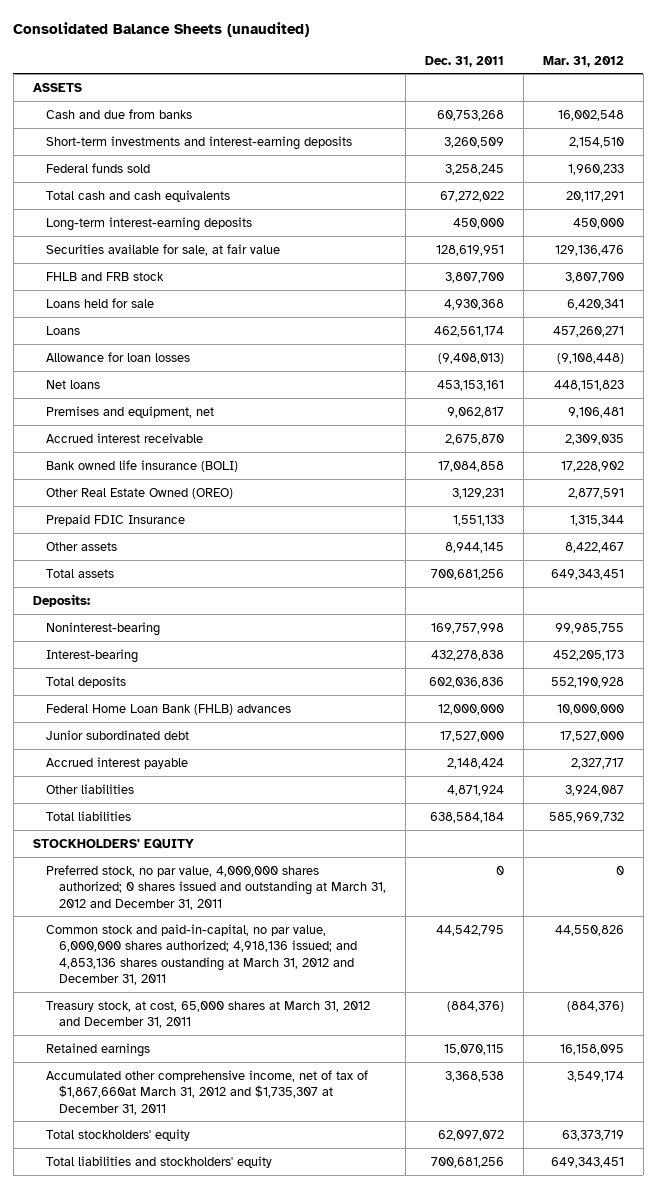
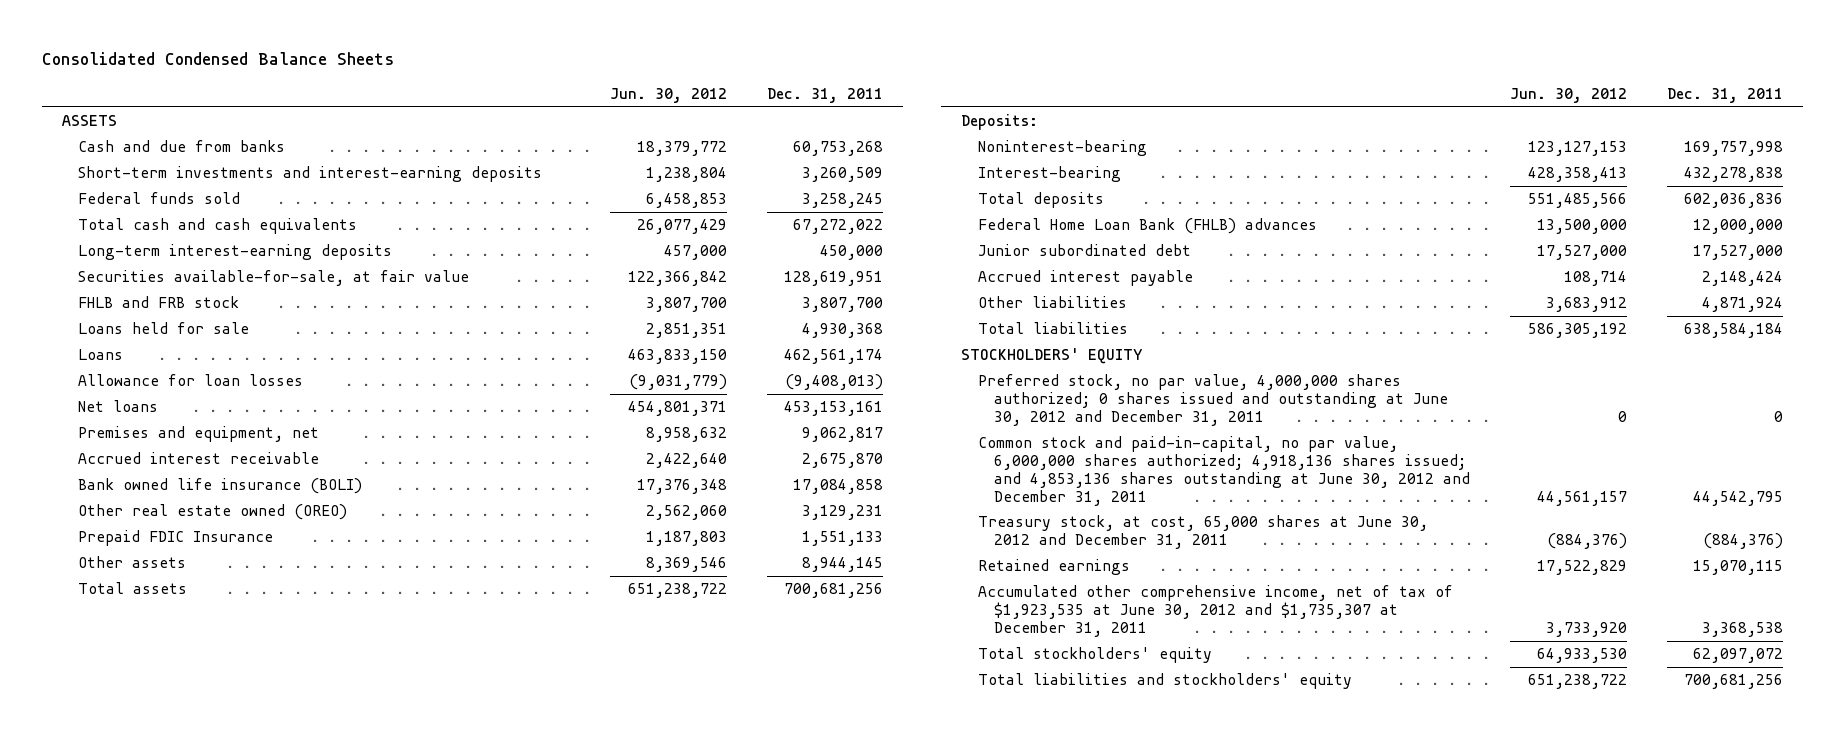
- Consolidated Balance Sheets (unaudited)
+ Consolidated Condensed Balance Sheets
- | Dec. 31, 2011 | Mar. 31, 2012
+ | Jun. 30, 2012 | Dec. 31, 2011
- Securities available for sale, at fair value | 128,619,951 | 129,136,476
+ Securities available-for-sale, at fair value | 122,366,842 | 128,619,951
- Other Real Estate Owned (OREO) | 3,129,231 | 2,877,591
+ Other real estate owned (OREO) | 2,562,060 | 3,129,231
- Preferred stock, no par value, 4,000,000 shares authorized; 0 shares issued and outstanding at March 31, 2012 and December 31, 2011 | 0 | 0
- Common stock and paid-in-capital, no par value, 6,000,000 shares authorized; 4,918,136 issued; and 4,853,136 shares oustanding at March 31, 2012 and December 31, 2011 | 44,542,795 | 44,550,826
- Treasury stock, at cost, 65,000 shares at March 31, 2012 and December 31, 2011 | (884,376) | (884,376)
+ Preferred stock, no par value, 4,000,000 shares authorized; 0 shares issued and outstanding at June 30, 2012 and December 31, 2011 | 0 | 0
+ Common stock and paid-in-capital, no par value, 6,000,000 shares authorized; 4,918,136 shares issued; and 4,853,136 shares outstanding at June 30, 2012 and December 31, 2011 | 44,561,157 | 44,542,795
+ Treasury stock, at cost, 65,000 shares at June 30, 2012 and December 31, 2011 | (884,376) | (884,376)
- Accumulated other comprehensive income, net of tax of $1,867,660at March 31, 2012 and $1,735,307 at December 31, 2011 | 3,368,538 | 3,549,174
+ Accumulated other comprehensive income, net of tax of $1,923,535 at June 30, 2012 and $1,735,307 at December 31, 2011 | 3,733,920 | 3,368,538

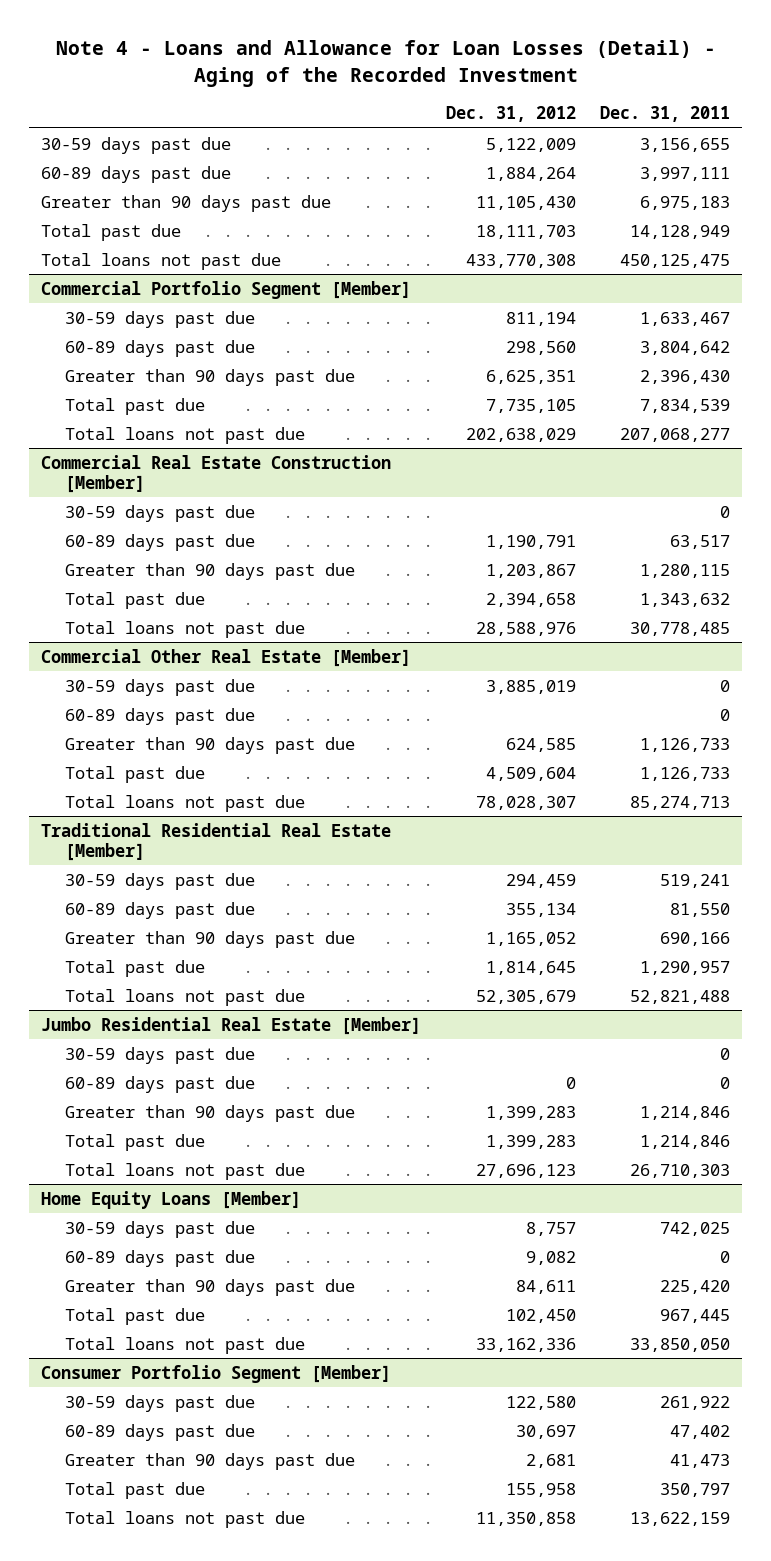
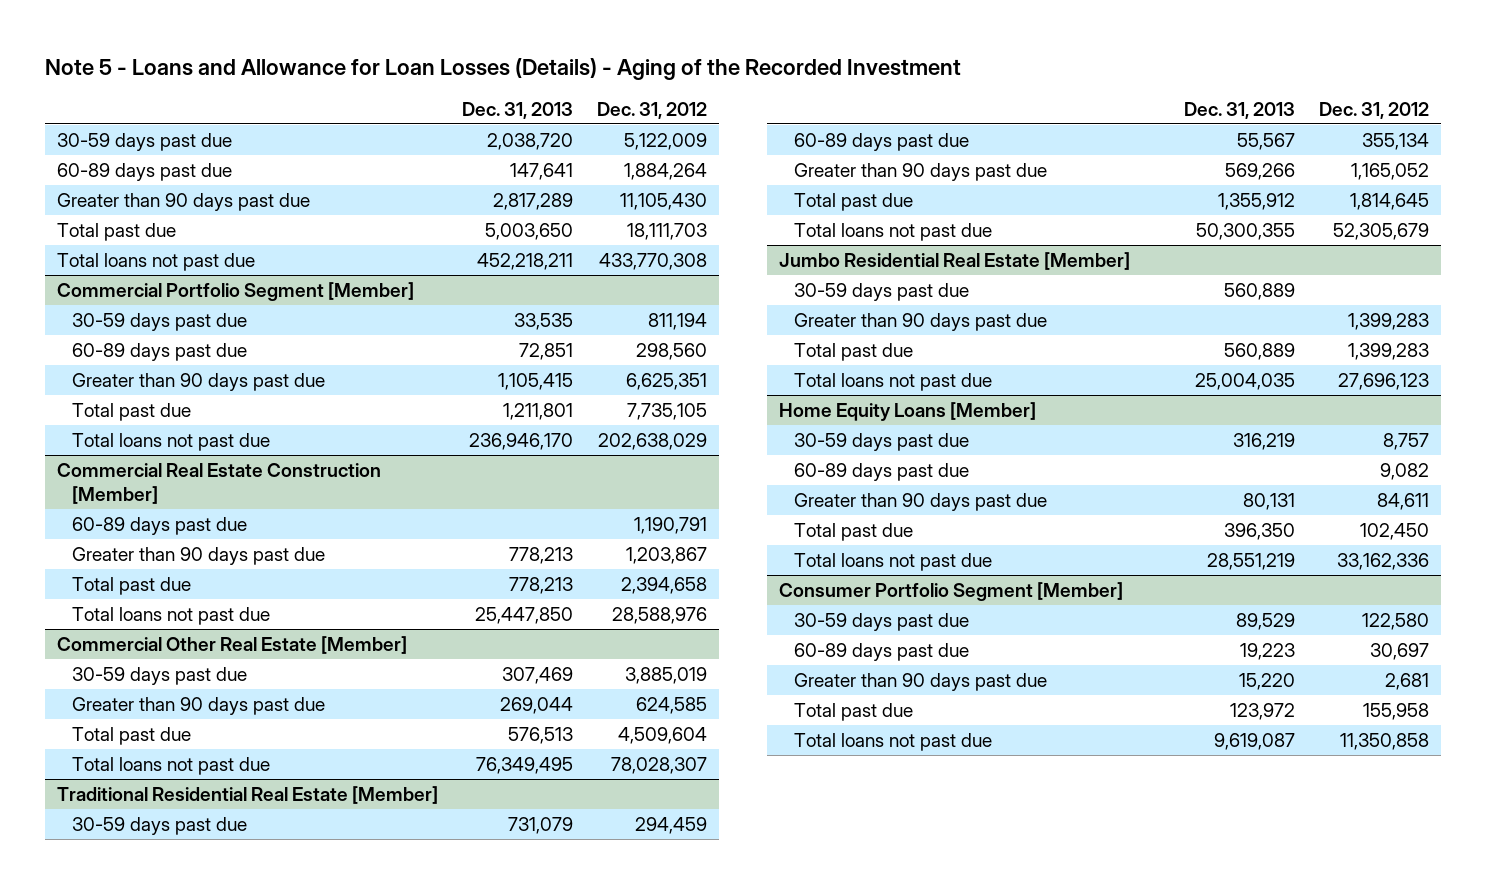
- Note 4 - Loans and Allowance for Loan Losses (Detail) - Aging of the Recorded Investment
+ Note 5 - Loans and Allowance for Loan Losses (Details) - Aging of the Recorded Investment
- | Dec. 31, 2012 | Dec. 31, 2011
+ | Dec. 31, 2013 | Dec. 31, 2012
@ Commercial Real Estate Construction [Member]
- 30-59 days past due | | 0
@ Commercial Other Real Estate [Member]
- 60-89 days past due | | 0
@ Jumbo Residential Real Estate [Member]
- 60-89 days past due | 0 | 0

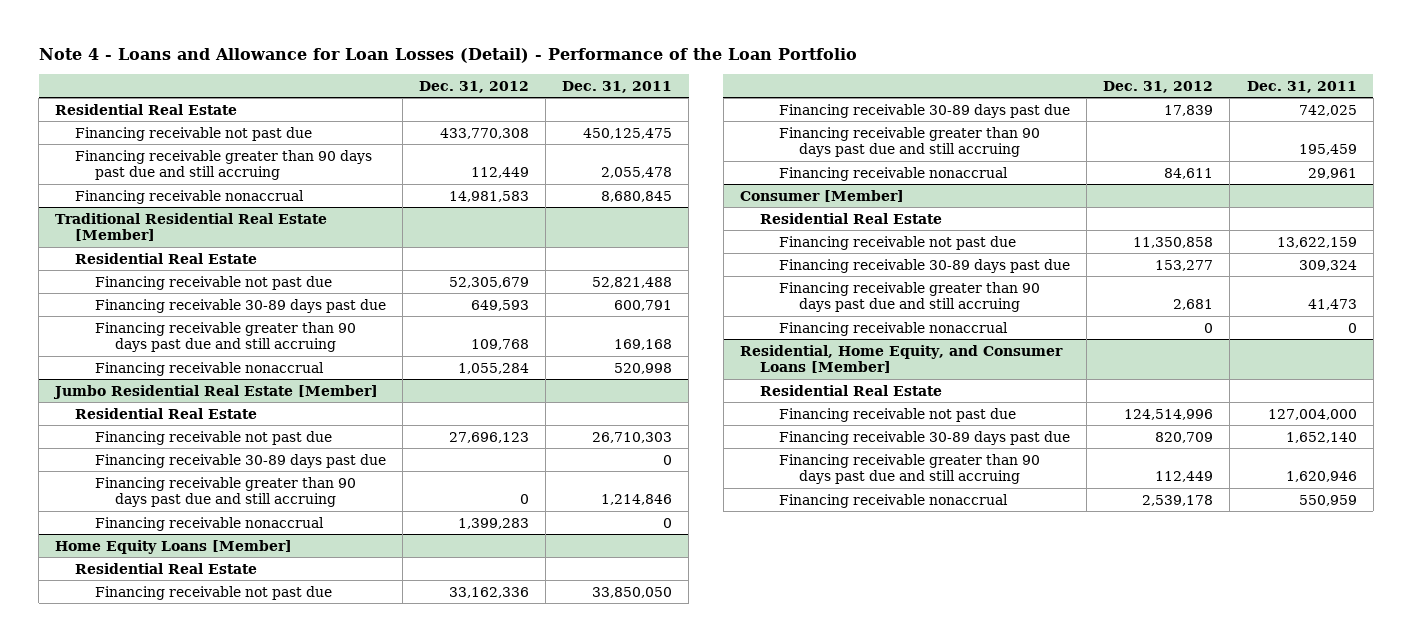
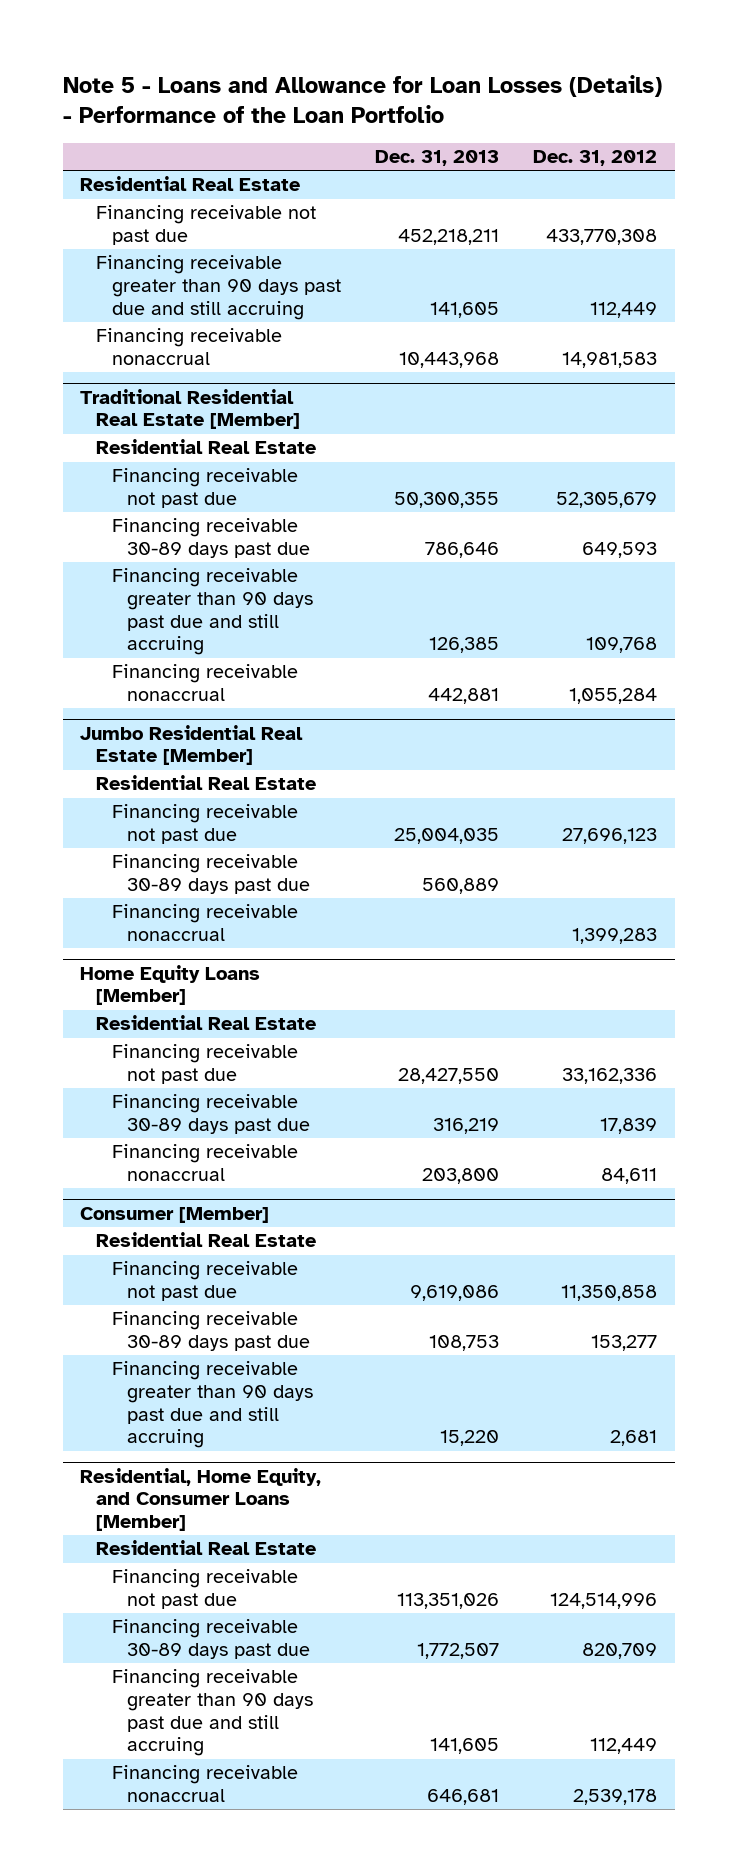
- Note 4 - Loans and Allowance for Loan Losses (Detail) - Performance of the Loan Portfolio
+ Note 5 - Loans and Allowance for Loan Losses (Details) - Performance of the Loan Portfolio
- | Dec. 31, 2012 | Dec. 31, 2011
+ | Dec. 31, 2013 | Dec. 31, 2012
@ Jumbo Residential Real Estate [Member]
- Financing receivable greater than 90 days past due and still accruing | 0 | 1,214,846
@ Home Equity Loans [Member]
- Financing receivable greater than 90 days past due and still accruing | | 195,459
@ Consumer [Member]
- Financing receivable nonaccrual | 0 | 0

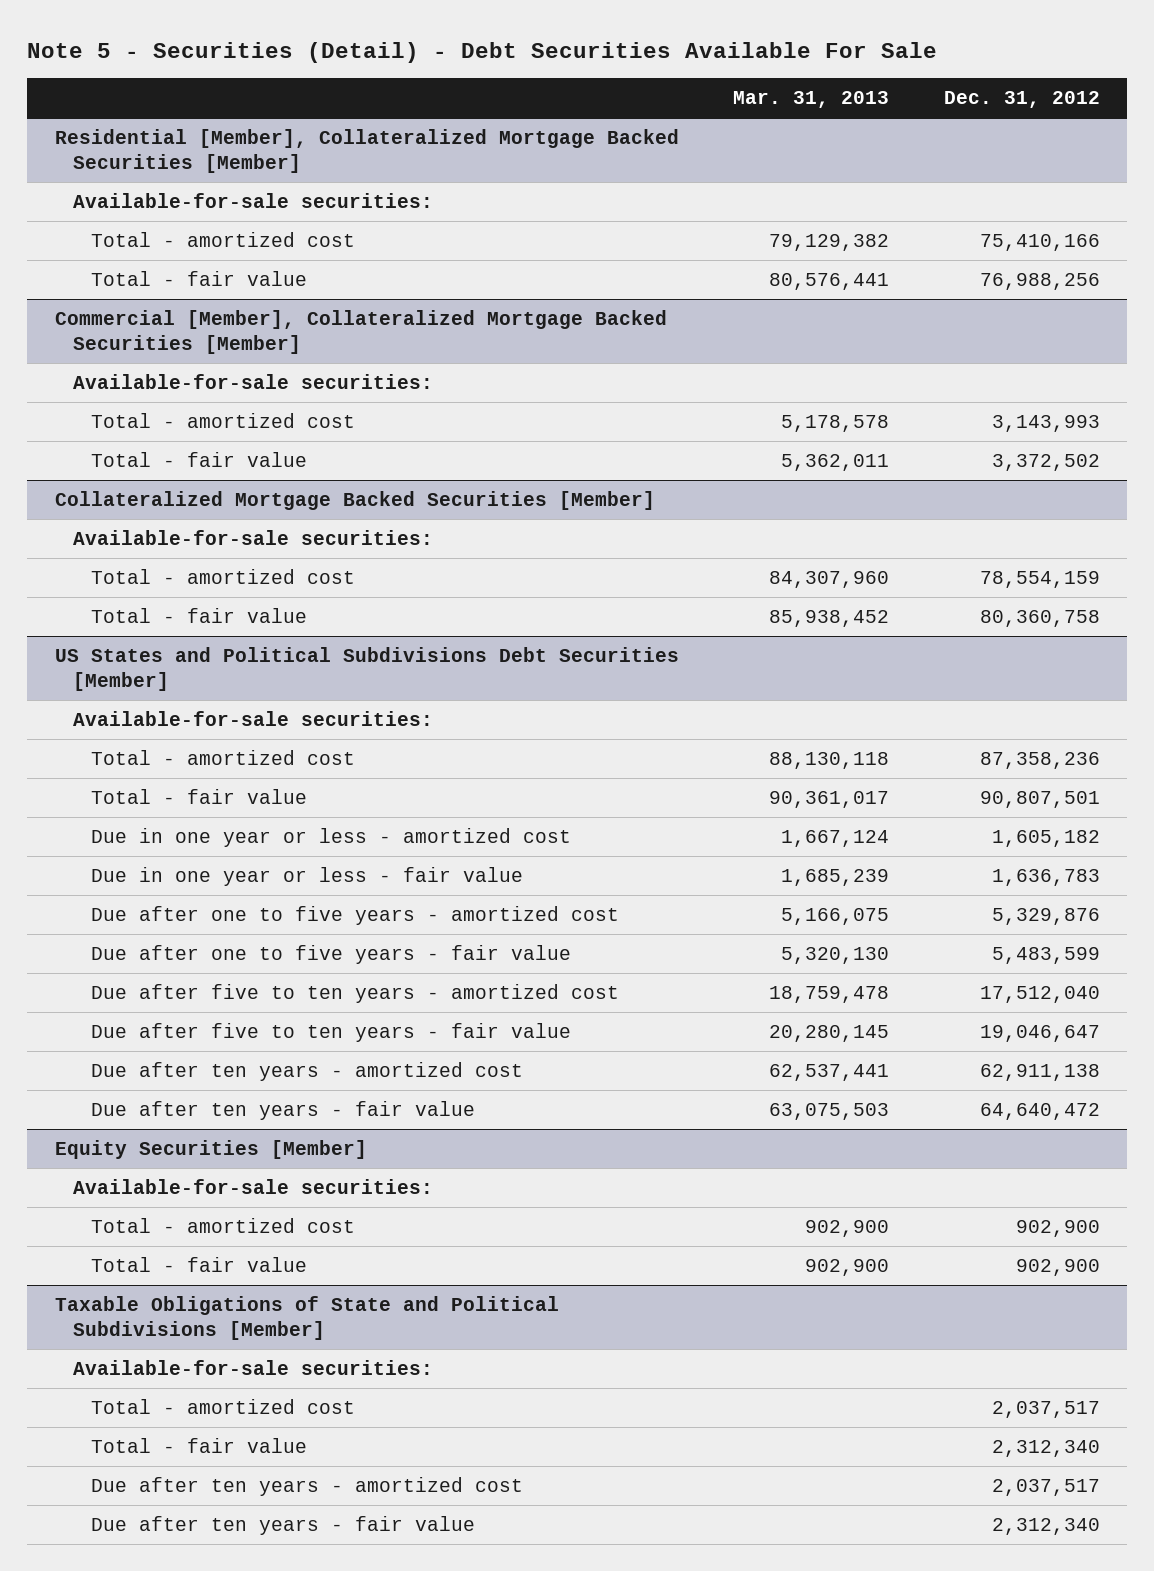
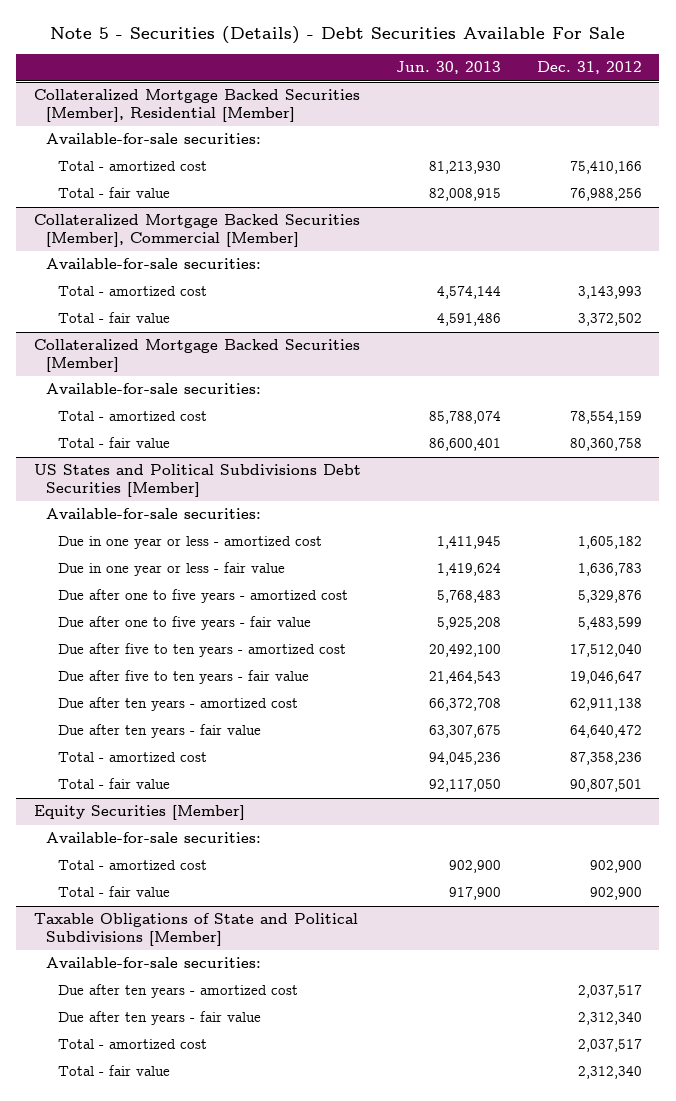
- Note 5 - Securities (Detail) - Debt Securities Available For Sale
+ Note 5 - Securities (Details) - Debt Securities Available For Sale
- | Mar. 31, 2013 | Dec. 31, 2012
+ | Jun. 30, 2013 | Dec. 31, 2012
- Residential [Member], Collateralized Mortgage Backed Securities [Member]
+ Collateralized Mortgage Backed Securities [Member], Residential [Member]
- Commercial [Member], Collateralized Mortgage Backed Securities [Member]
+ Collateralized Mortgage Backed Securities [Member], Commercial [Member]
@ US States and Political Subdivisions Debt Securities [Member]
moved down: Total - amortized cost | 94,045,236 | 87,358,236
moved down: Total - fair value | 92,117,050 | 90,807,501
@ Taxable Obligations of State and Political Subdivisions [Member]
moved down: Total - amortized cost | | 2,037,517
moved down: Total - fair value | | 2,312,340

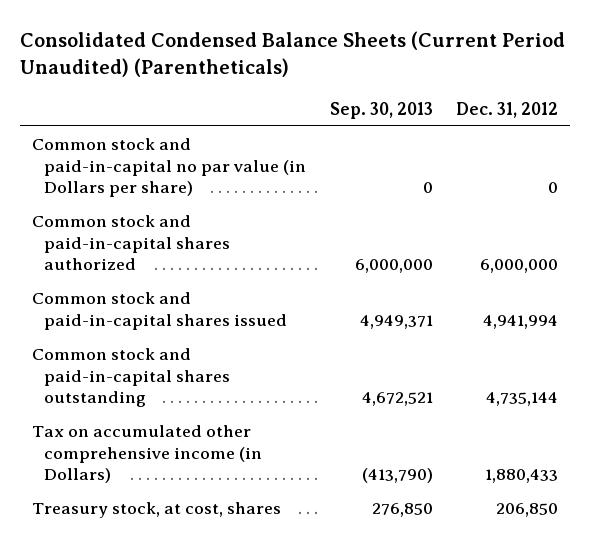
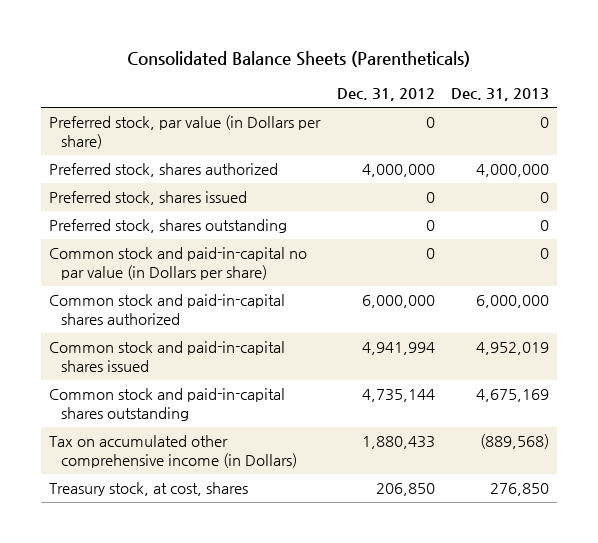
- Consolidated Condensed Balance Sheets (Current Period Unaudited) (Parentheticals)
+ Consolidated Balance Sheets (Parentheticals)
- | Sep. 30, 2013 | Dec. 31, 2012
+ | Dec. 31, 2012 | Dec. 31, 2013
+ Preferred stock, par value (in Dollars per share) | 0 | 0
+ Preferred stock, shares authorized | 4,000,000 | 4,000,000
+ Preferred stock, shares issued | 0 | 0
+ Preferred stock, shares outstanding | 0 | 0

